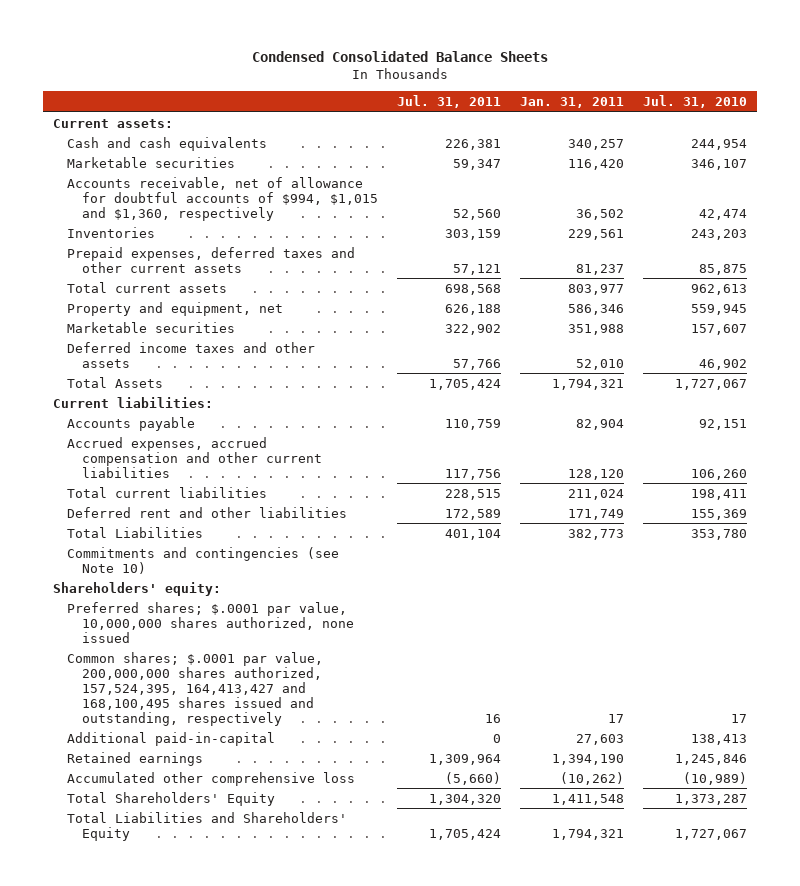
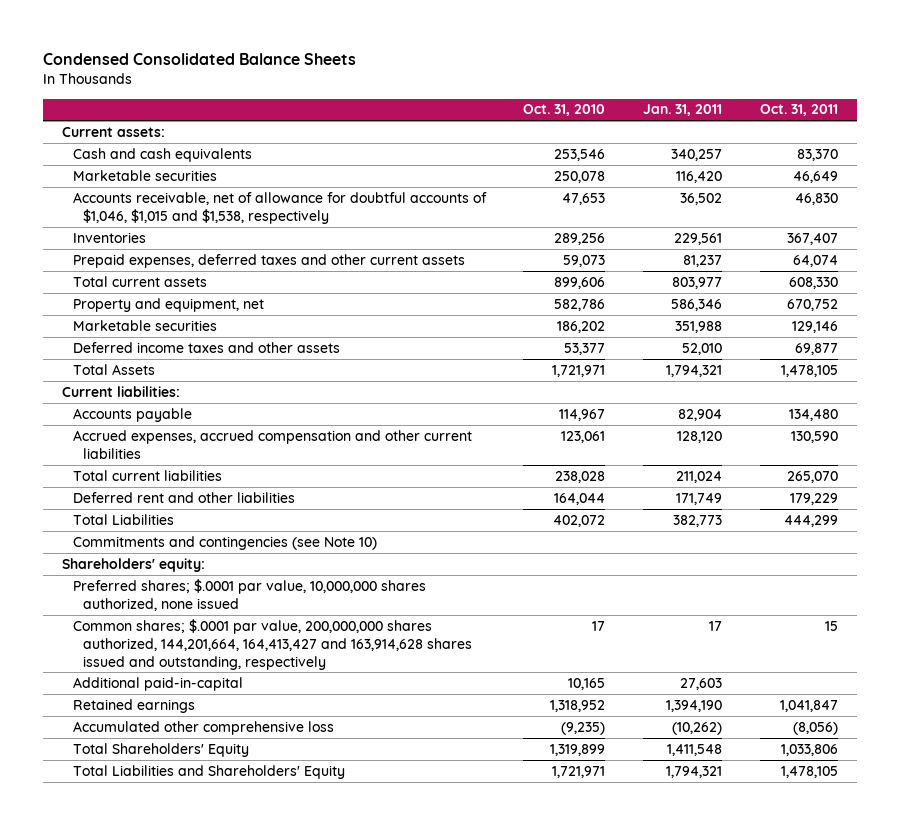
- | Jul. 31, 2011 | Jan. 31, 2011 | Jul. 31, 2010
+ | Oct. 31, 2010 | Jan. 31, 2011 | Oct. 31, 2011
- Accounts receivable, net of allowance for doubtful accounts of $994, $1,015 and $1,360, respectively | 52,560 | 36,502 | 42,474
+ Accounts receivable, net of allowance for doubtful accounts of $1,046, $1,015 and $1,538, respectively | 47,653 | 36,502 | 46,830
- Common shares; $.0001 par value, 200,000,000 shares authorized, 157,524,395, 164,413,427 and 168,100,495 shares issued and outstanding, respectively | 16 | 17 | 17
+ Common shares; $.0001 par value, 200,000,000 shares authorized, 144,201,664, 164,413,427 and 163,914,628 shares issued and outstanding, respectively | 17 | 17 | 15

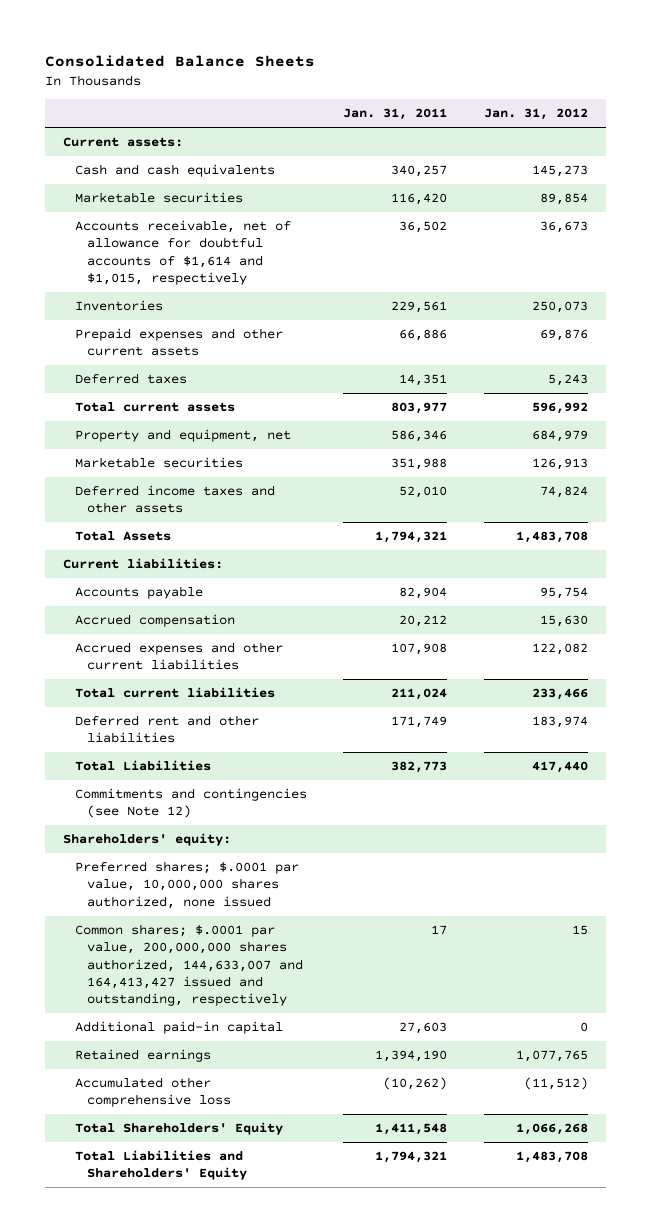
- Condensed Consolidated Balance Sheets
+ Consolidated Balance Sheets
- | Oct. 31, 2010 | Jan. 31, 2011 | Oct. 31, 2011
+ | Jan. 31, 2011 | Jan. 31, 2012
- Accounts receivable, net of allowance for doubtful accounts of $1,046, $1,015 and $1,538, respectively | 47,653 | 36,502 | 46,830
+ Accounts receivable, net of allowance for doubtful accounts of $1,614 and $1,015, respectively | 36,502 | 36,673
- Prepaid expenses, deferred taxes and other current assets | 59,073 | 81,237 | 64,074
+ Prepaid expenses and other current assets | 66,886 | 69,876
+ Deferred taxes | 14,351 | 5,243
- Accrued expenses, accrued compensation and other current liabilities | 123,061 | 128,120 | 130,590
+ Accrued compensation | 20,212 | 15,630
+ Accrued expenses and other current liabilities | 107,908 | 122,082
- Commitments and contingencies (see Note 10)
+ Commitments and contingencies (see Note 12)
- Common shares; $.0001 par value, 200,000,000 shares authorized, 144,201,664, 164,413,427 and 163,914,628 shares issued and outstanding, respectively | 17 | 17 | 15
- Additional paid-in-capital | 10,165 | 27,603 |
+ Common shares; $.0001 par value, 200,000,000 shares authorized, 144,633,007 and 164,413,427 issued and outstanding, respectively | 17 | 15
+ Additional paid-in capital | 27,603 | 0

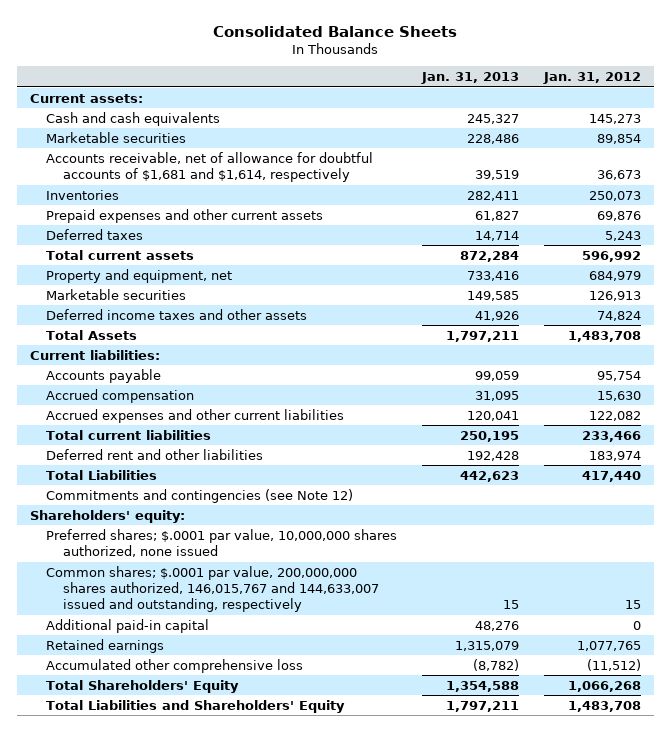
- | Jan. 31, 2011 | Jan. 31, 2012
+ | Jan. 31, 2013 | Jan. 31, 2012
- Accounts receivable, net of allowance for doubtful accounts of $1,614 and $1,015, respectively | 36,502 | 36,673
+ Accounts receivable, net of allowance for doubtful accounts of $1,681 and $1,614, respectively | 39,519 | 36,673
- Common shares; $.0001 par value, 200,000,000 shares authorized, 144,633,007 and 164,413,427 issued and outstanding, respectively | 17 | 15
+ Common shares; $.0001 par value, 200,000,000 shares authorized, 146,015,767 and 144,633,007 issued and outstanding, respectively | 15 | 15

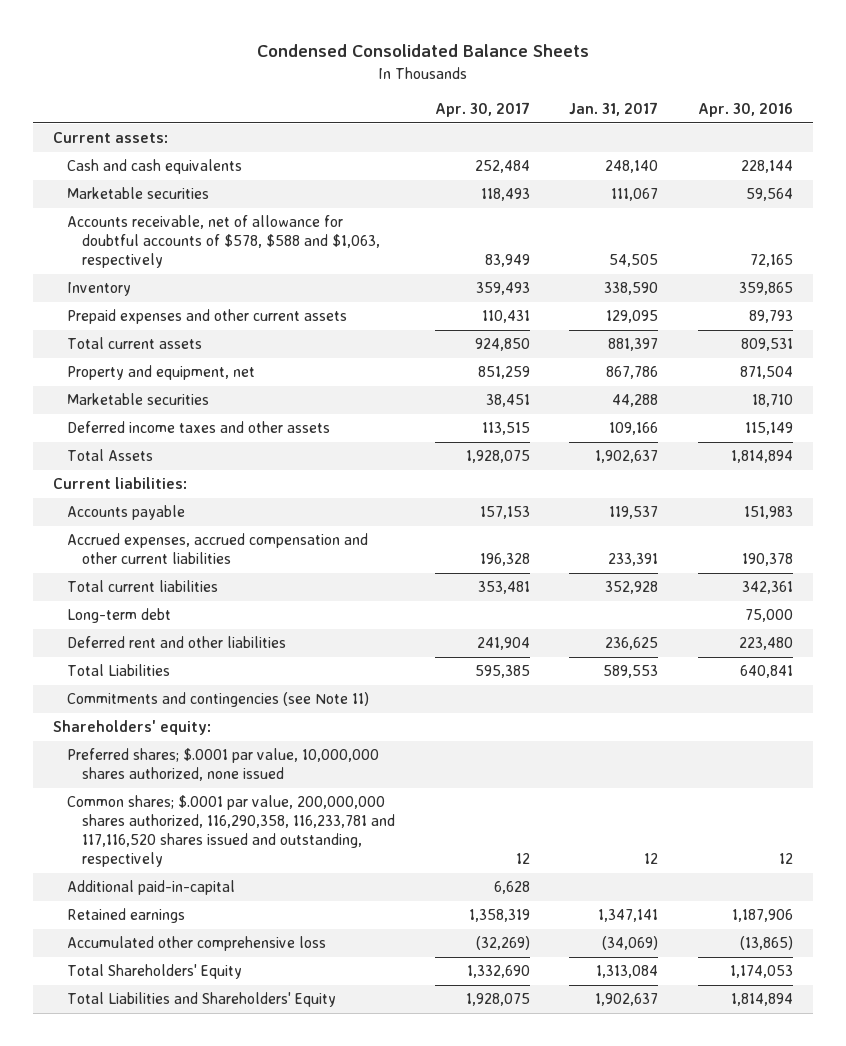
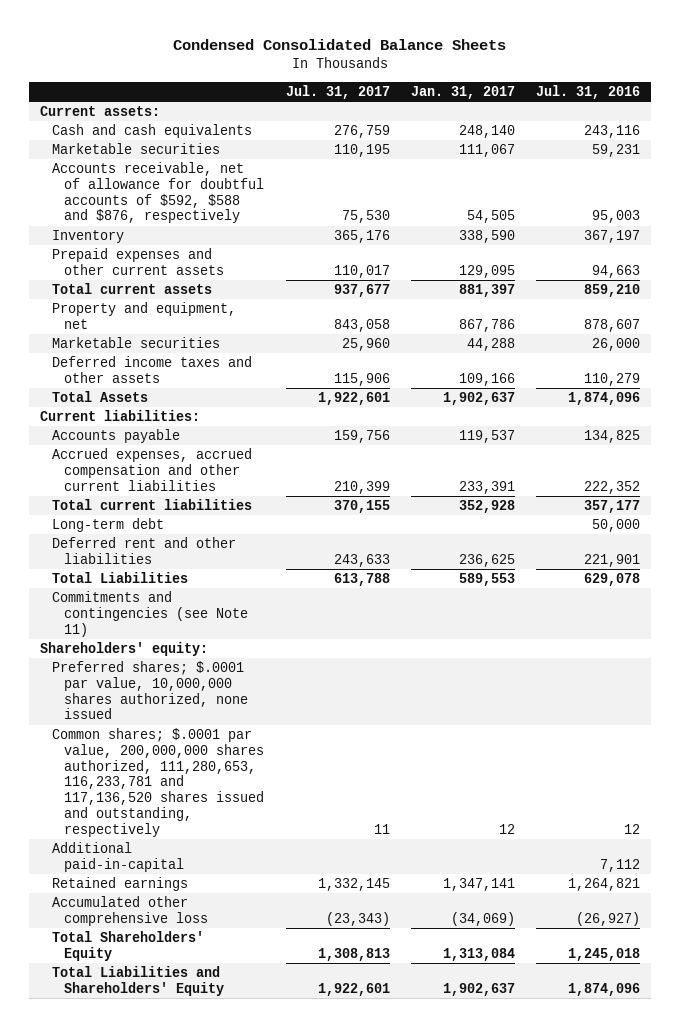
- | Apr. 30, 2017 | Jan. 31, 2017 | Apr. 30, 2016
+ | Jul. 31, 2017 | Jan. 31, 2017 | Jul. 31, 2016
- Accounts receivable, net of allowance for doubtful accounts of $578, $588 and $1,063, respectively | 83,949 | 54,505 | 72,165
+ Accounts receivable, net of allowance for doubtful accounts of $592, $588 and $876, respectively | 75,530 | 54,505 | 95,003
- Common shares; $.0001 par value, 200,000,000 shares authorized, 116,290,358, 116,233,781 and 117,116,520 shares issued and outstanding, respectively | 12 | 12 | 12
+ Common shares; $.0001 par value, 200,000,000 shares authorized, 111,280,653, 116,233,781 and 117,136,520 shares issued and outstanding, respectively | 11 | 12 | 12

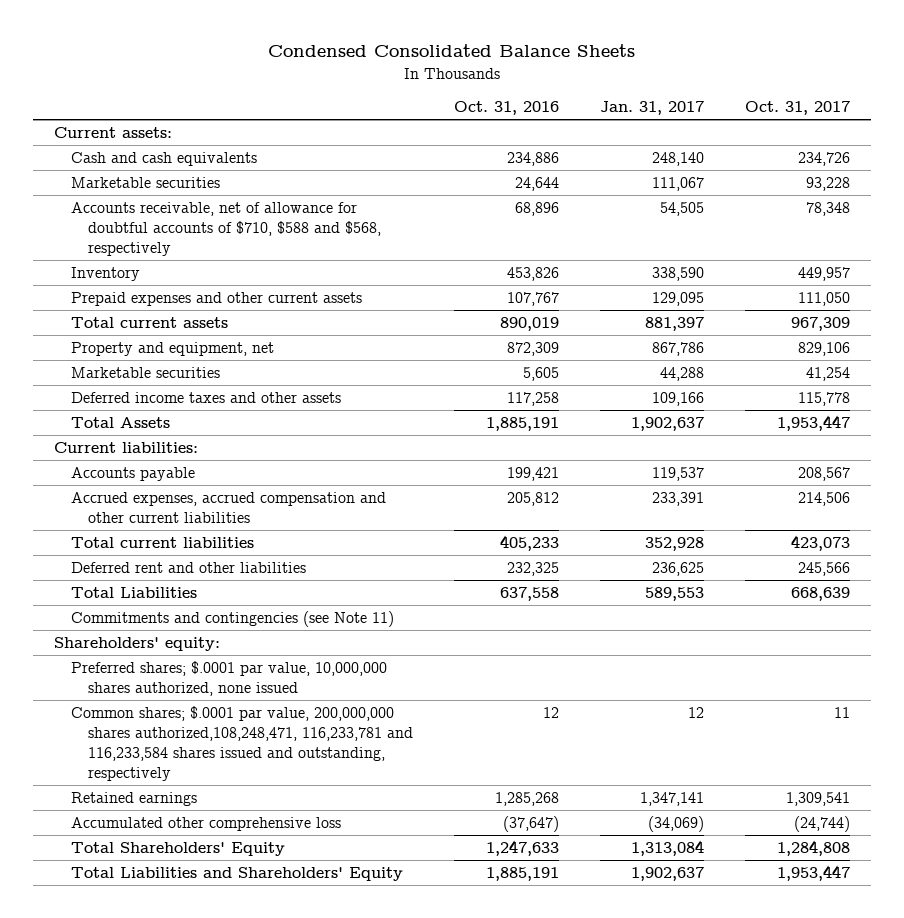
- | Jul. 31, 2017 | Jan. 31, 2017 | Jul. 31, 2016
+ | Oct. 31, 2016 | Jan. 31, 2017 | Oct. 31, 2017
- Accounts receivable, net of allowance for doubtful accounts of $592, $588 and $876, respectively | 75,530 | 54,505 | 95,003
+ Accounts receivable, net of allowance for doubtful accounts of $710, $588 and $568, respectively | 68,896 | 54,505 | 78,348
- Long-term debt | | | 50,000
- Common shares; $.0001 par value, 200,000,000 shares authorized, 111,280,653, 116,233,781 and 117,136,520 shares issued and outstanding, respectively | 11 | 12 | 12
- Additional paid-in-capital | | | 7,112
+ Common shares; $.0001 par value, 200,000,000 shares authorized,108,248,471, 116,233,781 and 116,233,584 shares issued and outstanding, respectively | 12 | 12 | 11

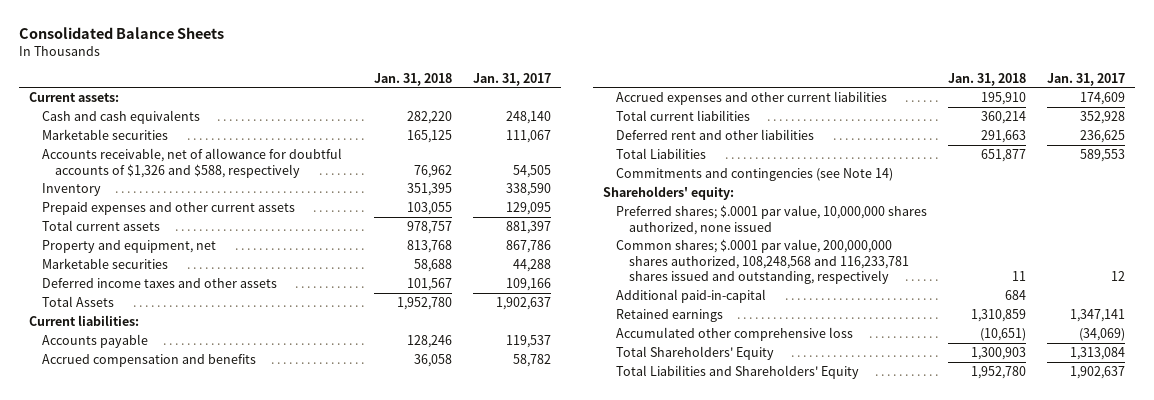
- Condensed Consolidated Balance Sheets
+ Consolidated Balance Sheets
- | Oct. 31, 2016 | Jan. 31, 2017 | Oct. 31, 2017
+ | Jan. 31, 2018 | Jan. 31, 2017
- Accounts receivable, net of allowance for doubtful accounts of $710, $588 and $568, respectively | 68,896 | 54,505 | 78,348
+ Accounts receivable, net of allowance for doubtful accounts of $1,326 and $588, respectively | 76,962 | 54,505
- Accrued expenses, accrued compensation and other current liabilities | 205,812 | 233,391 | 214,506
+ Accrued compensation and benefits | 36,058 | 58,782
+ Accrued expenses and other current liabilities | 195,910 | 174,609
- Commitments and contingencies (see Note 11)
+ Commitments and contingencies (see Note 14)
- Common shares; $.0001 par value, 200,000,000 shares authorized,108,248,471, 116,233,781 and 116,233,584 shares issued and outstanding, respectively | 12 | 12 | 11
+ Common shares; $.0001 par value, 200,000,000 shares authorized, 108,248,568 and 116,233,781 shares issued and outstanding, respectively | 11 | 12
+ Additional paid-in-capital | 684 |

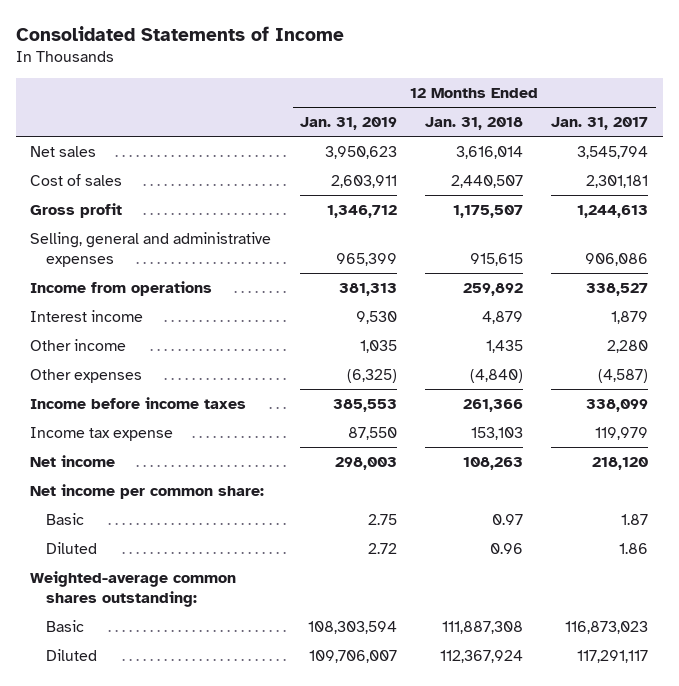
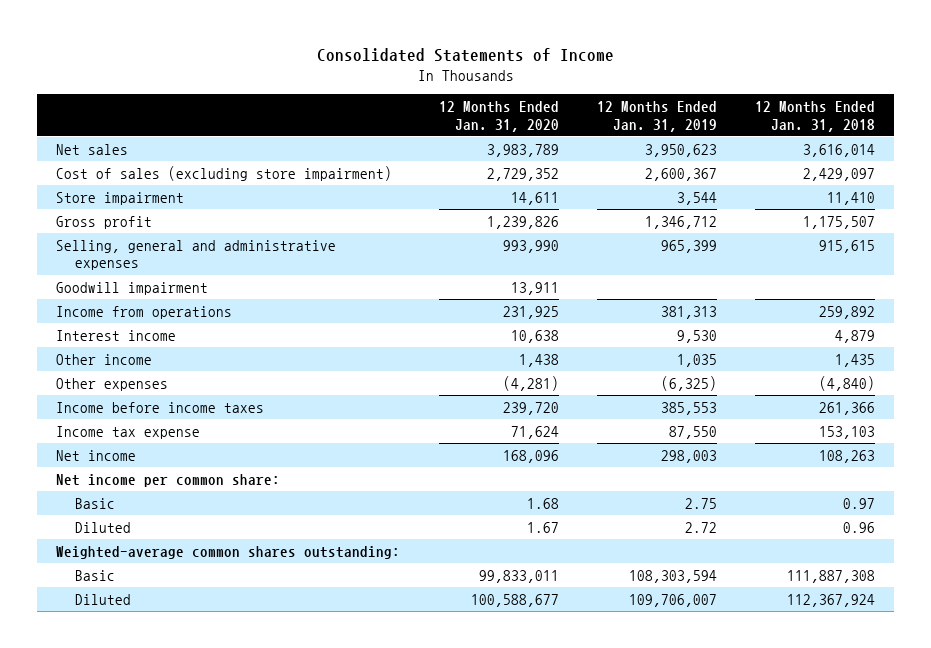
- | 12 Months Ended Jan. 31, 2019 | 12 Months Ended Jan. 31, 2018 | 12 Months Ended Jan. 31, 2017
+ | 12 Months Ended Jan. 31, 2020 | 12 Months Ended Jan. 31, 2019 | 12 Months Ended Jan. 31, 2018
- Cost of sales | 2,603,911 | 2,440,507 | 2,301,181
+ Cost of sales (excluding store impairment) | 2,729,352 | 2,600,367 | 2,429,097
+ Store impairment | 14,611 | 3,544 | 11,410
+ Goodwill impairment | 13,911 | |

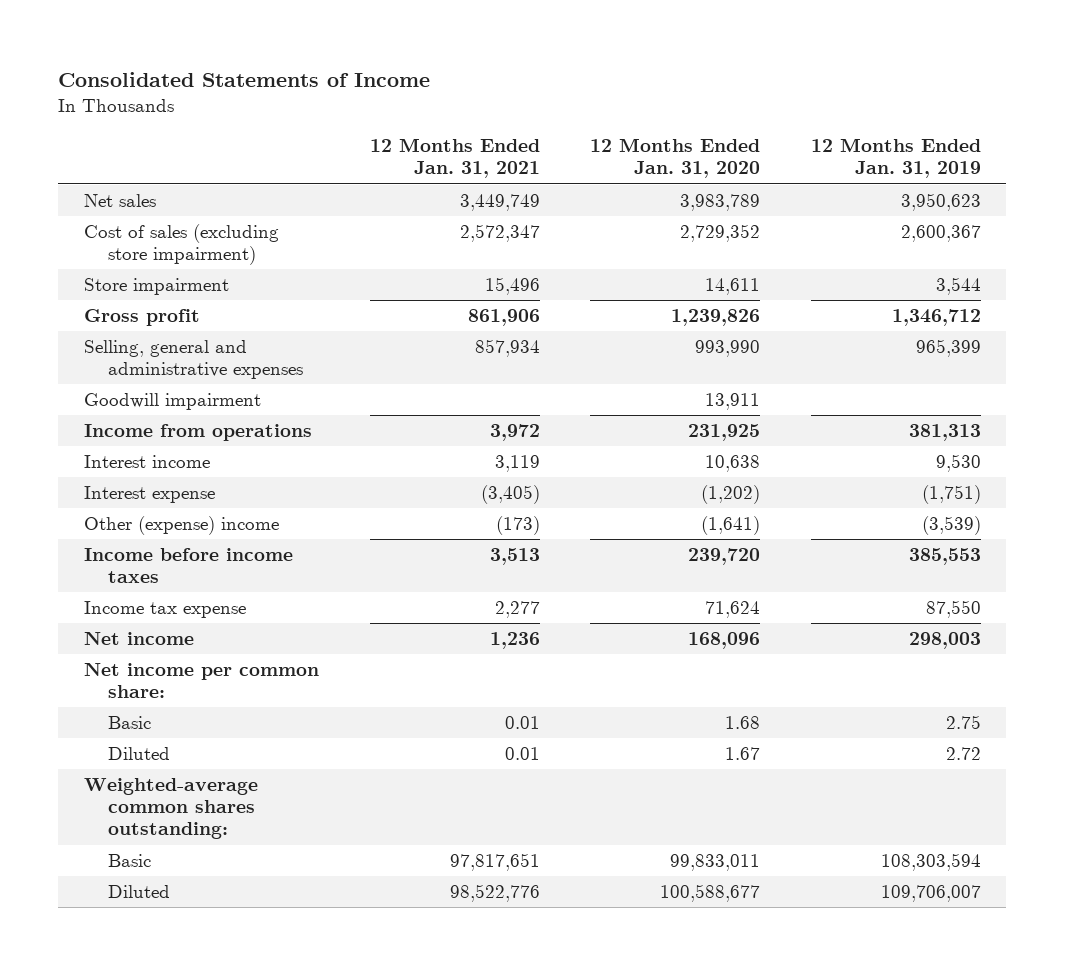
- | 12 Months Ended Jan. 31, 2020 | 12 Months Ended Jan. 31, 2019 | 12 Months Ended Jan. 31, 2018
+ | 12 Months Ended Jan. 31, 2021 | 12 Months Ended Jan. 31, 2020 | 12 Months Ended Jan. 31, 2019
- Other income | 1,438 | 1,035 | 1,435
- Other expenses | (4,281) | (6,325) | (4,840)
+ Interest expense | (3,405) | (1,202) | (1,751)
+ Other (expense) income | (173) | (1,641) | (3,539)

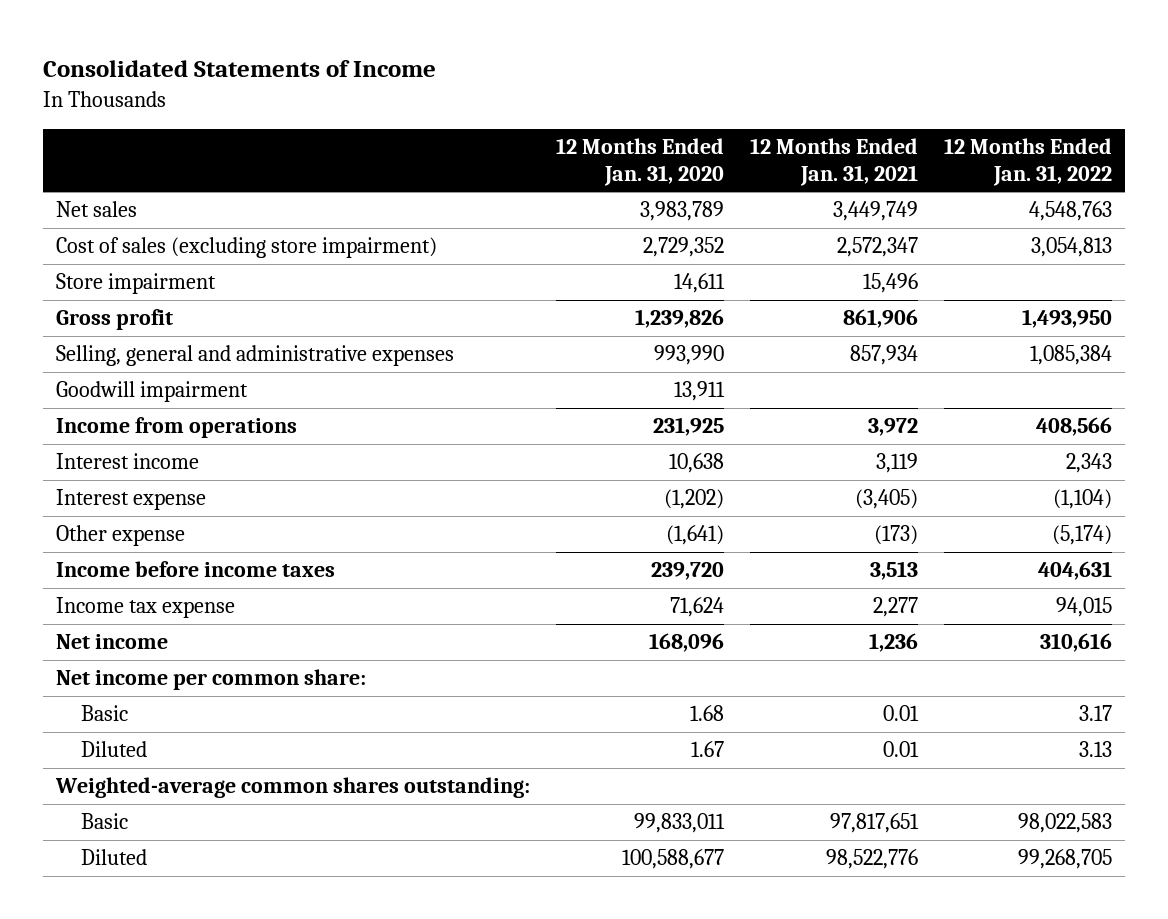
- | 12 Months Ended Jan. 31, 2021 | 12 Months Ended Jan. 31, 2020 | 12 Months Ended Jan. 31, 2019
+ | 12 Months Ended Jan. 31, 2020 | 12 Months Ended Jan. 31, 2021 | 12 Months Ended Jan. 31, 2022
- Other (expense) income | (173) | (1,641) | (3,539)
+ Other expense | (1,641) | (173) | (5,174)

